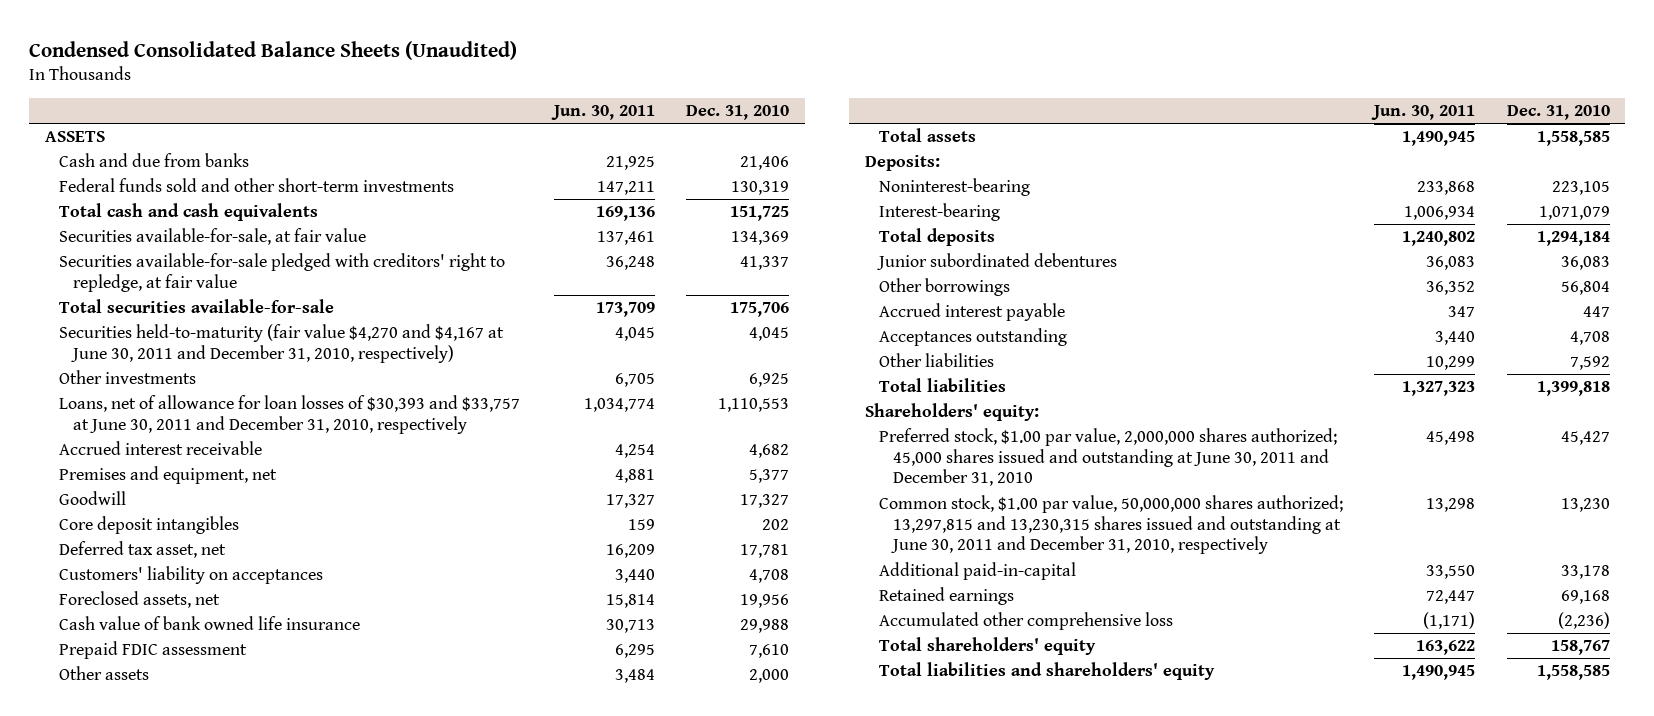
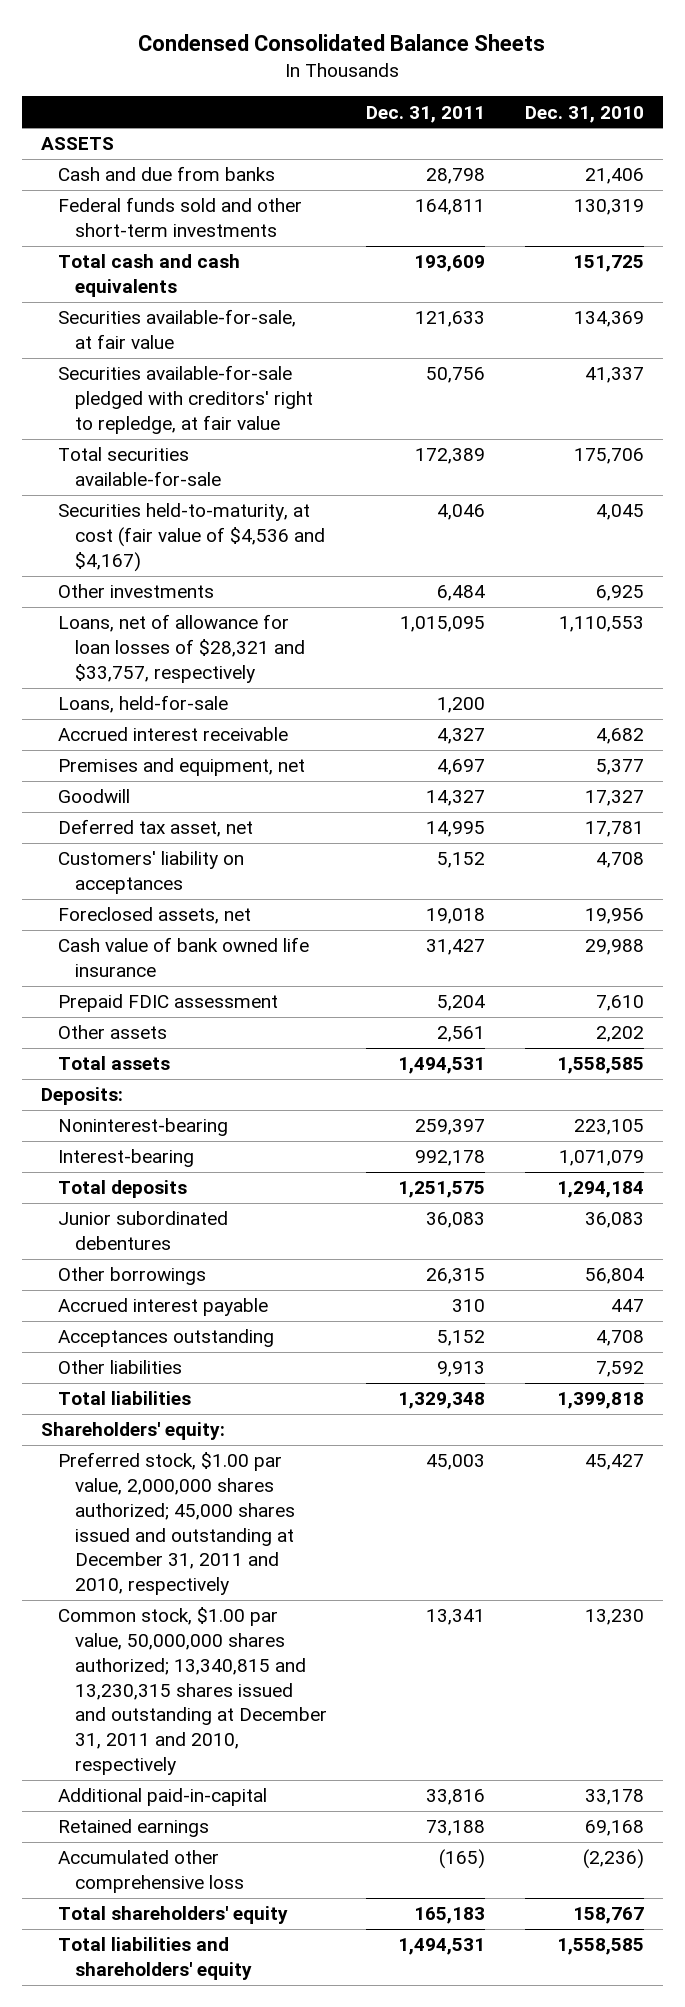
- Condensed Consolidated Balance Sheets (Unaudited)
+ Condensed Consolidated Balance Sheets
- | Jun. 30, 2011 | Dec. 31, 2010
+ | Dec. 31, 2011 | Dec. 31, 2010
- Securities held-to-maturity (fair value $4,270 and $4,167 at June 30, 2011 and December 31, 2010, respectively) | 4,045 | 4,045
+ Securities held-to-maturity, at cost (fair value of $4,536 and $4,167) | 4,046 | 4,045
- Loans, net of allowance for loan losses of $30,393 and $33,757 at June 30, 2011 and December 31, 2010, respectively | 1,034,774 | 1,110,553
+ Loans, net of allowance for loan losses of $28,321 and $33,757, respectively | 1,015,095 | 1,110,553
+ Loans, held-for-sale | 1,200 |
- Core deposit intangibles | 159 | 202
- Other assets | 3,484 | 2,000
+ Other assets | 2,561 | 2,202
- Preferred stock, $1.00 par value, 2,000,000 shares authorized; 45,000 shares issued and outstanding at June 30, 2011 and December 31, 2010 | 45,498 | 45,427
- Common stock, $1.00 par value, 50,000,000 shares authorized; 13,297,815 and 13,230,315 shares issued and outstanding at June 30, 2011 and December 31, 2010, respectively | 13,298 | 13,230
+ Preferred stock, $1.00 par value, 2,000,000 shares authorized; 45,000 shares issued and outstanding at December 31, 2011 and 2010, respectively | 45,003 | 45,427
+ Common stock, $1.00 par value, 50,000,000 shares authorized; 13,340,815 and 13,230,315 shares issued and outstanding at December 31, 2011 and 2010, respectively | 13,341 | 13,230

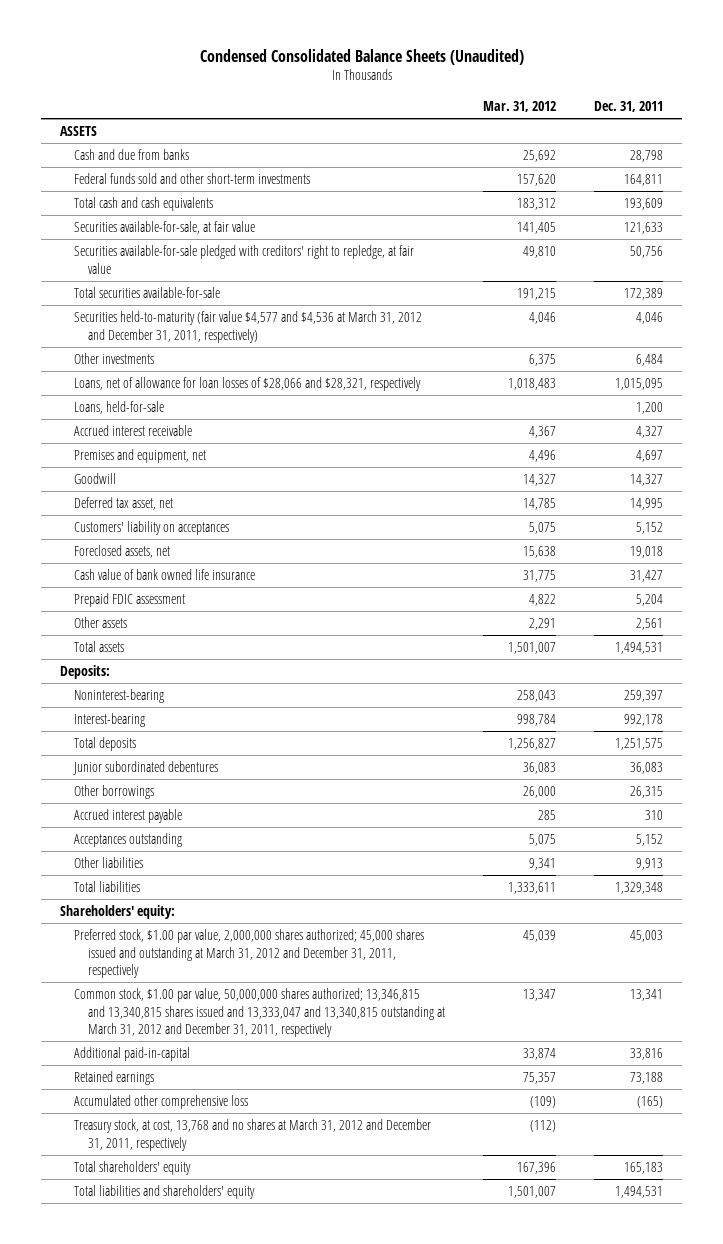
- Condensed Consolidated Balance Sheets
+ Condensed Consolidated Balance Sheets (Unaudited)
- | Dec. 31, 2011 | Dec. 31, 2010
+ | Mar. 31, 2012 | Dec. 31, 2011
- Securities held-to-maturity, at cost (fair value of $4,536 and $4,167) | 4,046 | 4,045
+ Securities held-to-maturity (fair value $4,577 and $4,536 at March 31, 2012 and December 31, 2011, respectively) | 4,046 | 4,046
- Loans, net of allowance for loan losses of $28,321 and $33,757, respectively | 1,015,095 | 1,110,553
+ Loans, net of allowance for loan losses of $28,066 and $28,321, respectively | 1,018,483 | 1,015,095
- Preferred stock, $1.00 par value, 2,000,000 shares authorized; 45,000 shares issued and outstanding at December 31, 2011 and 2010, respectively | 45,003 | 45,427
- Common stock, $1.00 par value, 50,000,000 shares authorized; 13,340,815 and 13,230,315 shares issued and outstanding at December 31, 2011 and 2010, respectively | 13,341 | 13,230
+ Preferred stock, $1.00 par value, 2,000,000 shares authorized; 45,000 shares issued and outstanding at March 31, 2012 and December 31, 2011, respectively | 45,039 | 45,003
+ Common stock, $1.00 par value, 50,000,000 shares authorized; 13,346,815 and 13,340,815 shares issued and 13,333,047 and 13,340,815 outstanding at March 31, 2012 and December 31, 2011, respectively | 13,347 | 13,341
+ Treasury stock, at cost, 13,768 and no shares at March 31, 2012 and December 31, 2011, respectively | (112) |

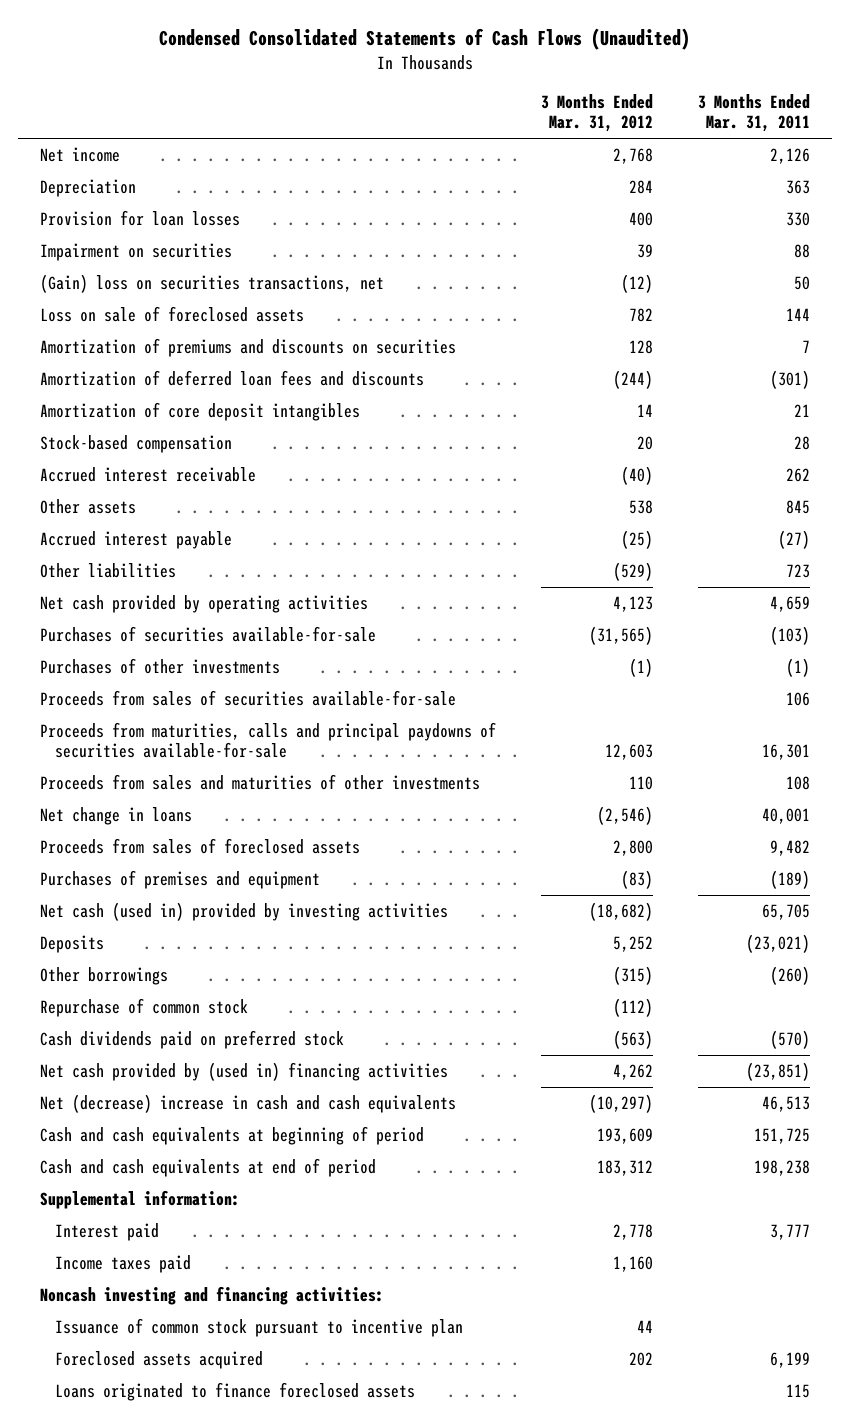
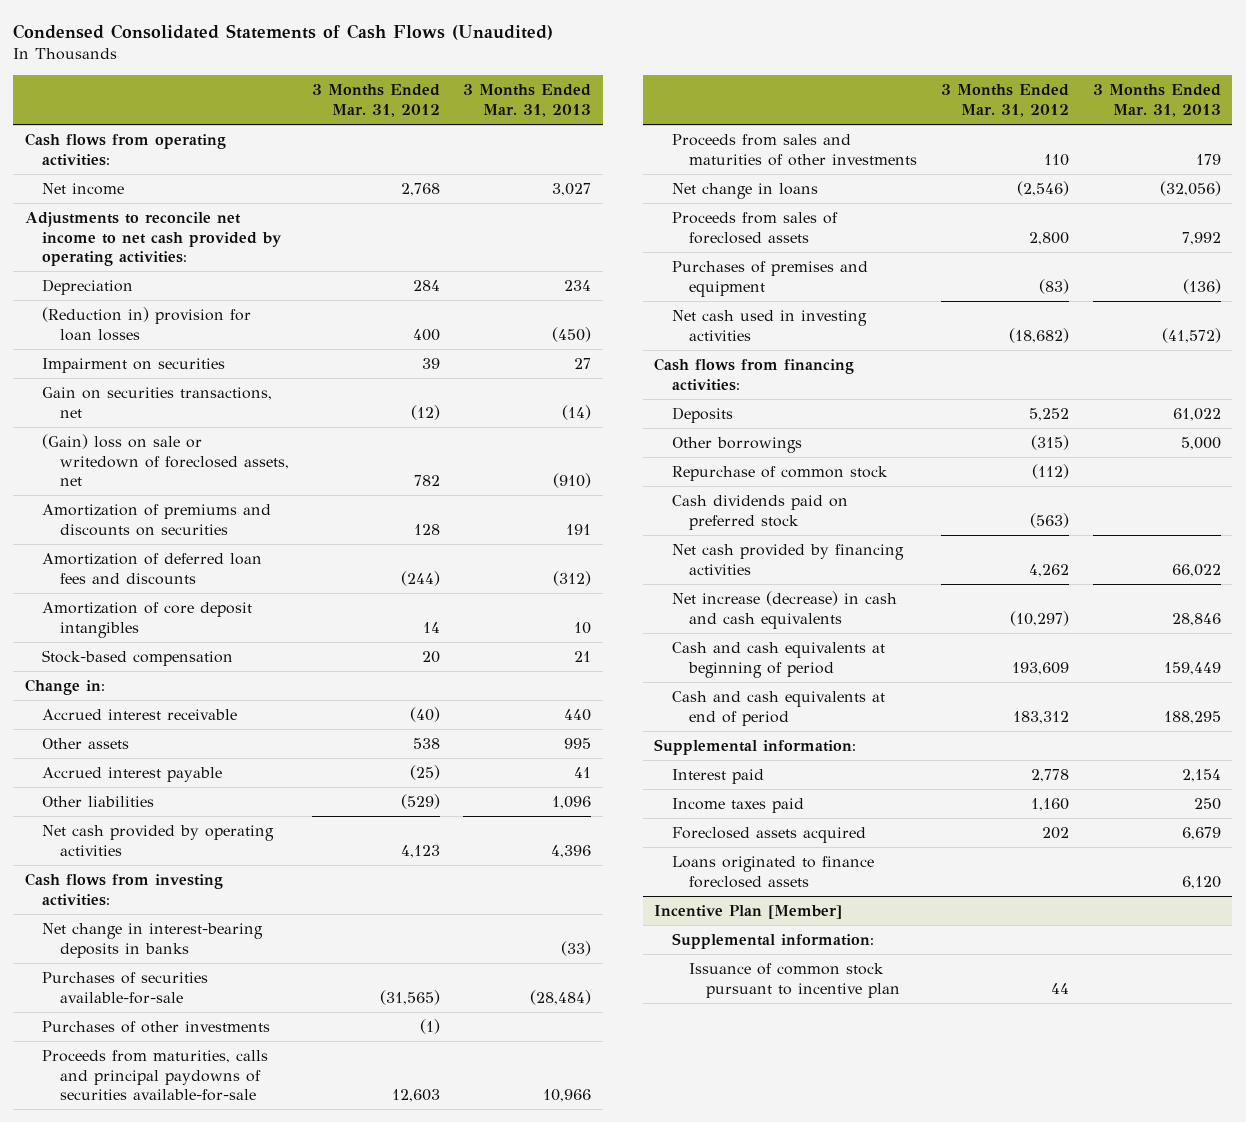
- | 3 Months Ended Mar. 31, 2012 | 3 Months Ended Mar. 31, 2011
+ | 3 Months Ended Mar. 31, 2012 | 3 Months Ended Mar. 31, 2013
+ Cash flows from operating activities:
+ Adjustments to reconcile net income to net cash provided by operating activities:
- Provision for loan losses | 400 | 330
+ (Reduction in) provision for loan losses | 400 | (450)
- (Gain) loss on securities transactions, net | (12) | 50
- Loss on sale of foreclosed assets | 782 | 144
+ Gain on securities transactions, net | (12) | (14)
+ (Gain) loss on sale or writedown of foreclosed assets, net | 782 | (910)
+ Change in:
+ Cash flows from investing activities:
+ Net change in interest-bearing deposits in banks | | (33)
- Proceeds from sales of securities available-for-sale | | 106
- Net cash (used in) provided by investing activities | (18,682) | 65,705
+ Net cash used in investing activities | (18,682) | (41,572)
+ Cash flows from financing activities:
- Net cash provided by (used in) financing activities | 4,262 | (23,851)
- Net (decrease) increase in cash and cash equivalents | (10,297) | 46,513
+ Net cash provided by financing activities | 4,262 | 66,022
+ Net increase (decrease) in cash and cash equivalents | (10,297) | 28,846
- Noncash investing and financing activities:
- Issuance of common stock pursuant to incentive plan | 44 |
+ Incentive Plan [Member]
+ Supplemental information:
+ Issuance of common stock pursuant to incentive plan | 44 |

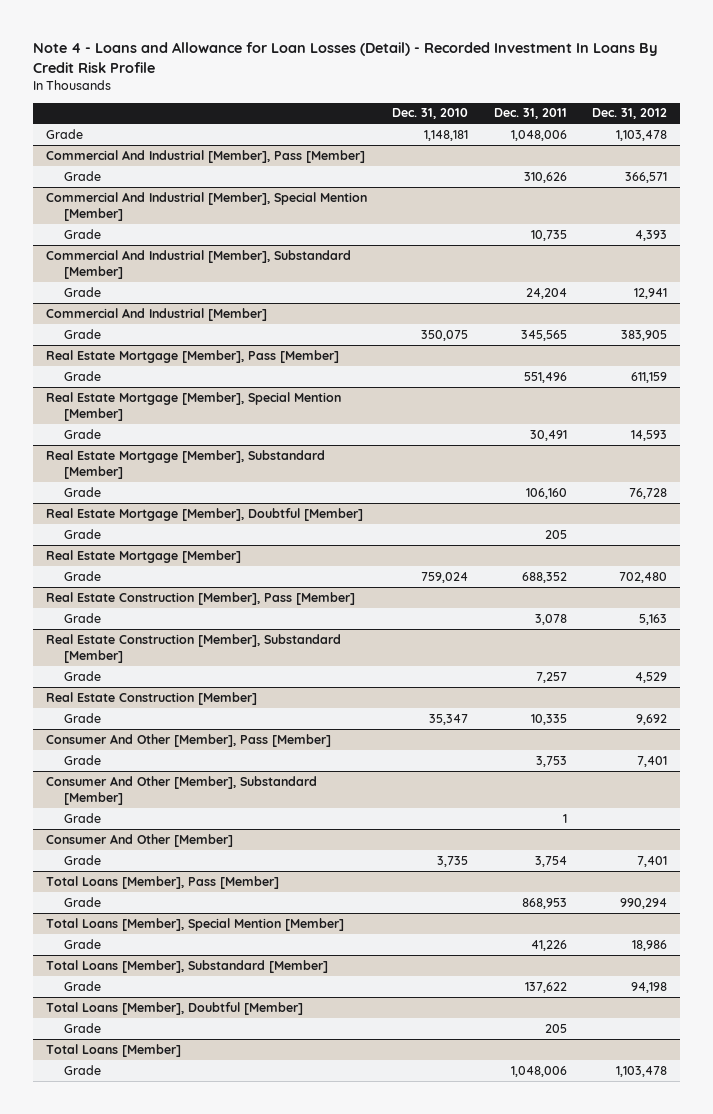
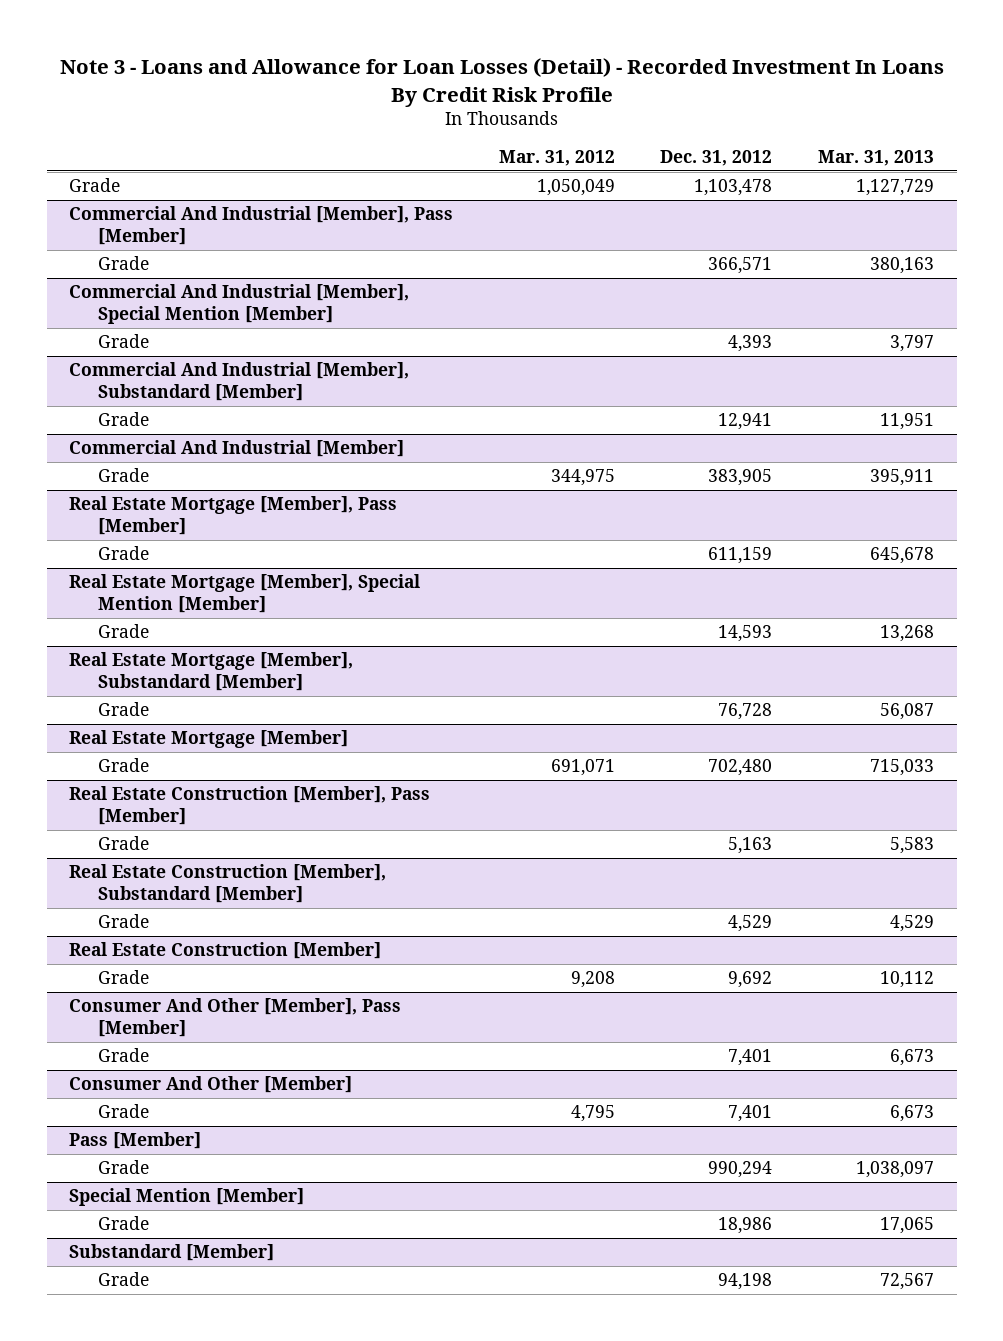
- Note 4 - Loans and Allowance for Loan Losses (Detail) - Recorded Investment In Loans By Credit Risk Profile
+ Note 3 - Loans and Allowance for Loan Losses (Detail) - Recorded Investment In Loans By Credit Risk Profile
- | Dec. 31, 2010 | Dec. 31, 2011 | Dec. 31, 2012
+ | Mar. 31, 2012 | Dec. 31, 2012 | Mar. 31, 2013
- Real Estate Mortgage [Member], Doubtful [Member]
- Grade | | 205 |
- Consumer And Other [Member], Substandard [Member]
- Grade | | 1 |
- Total Loans [Member], Pass [Member]
+ Pass [Member]
- Total Loans [Member], Special Mention [Member]
+ Special Mention [Member]
- Total Loans [Member], Substandard [Member]
+ Substandard [Member]
- Total Loans [Member], Doubtful [Member]
- Grade | | 205 |
- Total Loans [Member]
- Grade | | 1,048,006 | 1,103,478

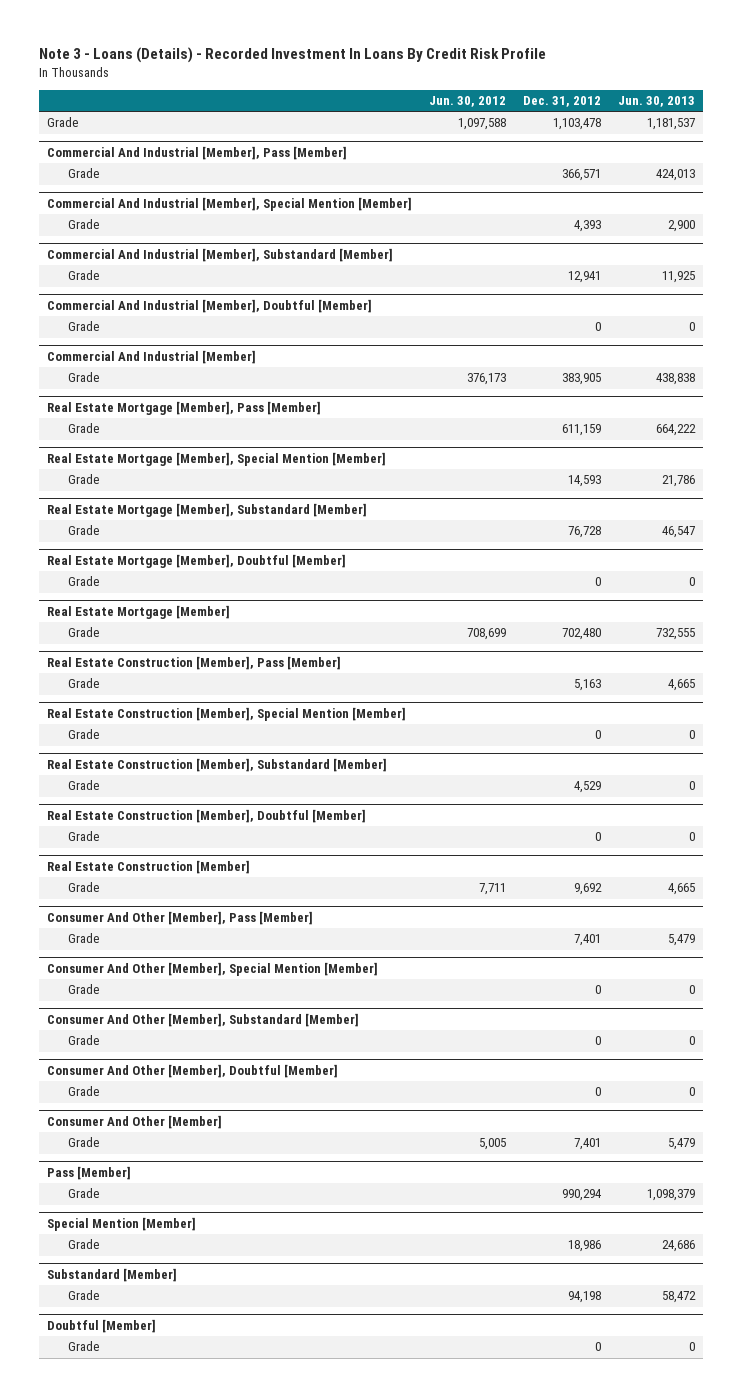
- Note 3 - Loans and Allowance for Loan Losses (Detail) - Recorded Investment In Loans By Credit Risk Profile
+ Note 3 - Loans (Details) - Recorded Investment In Loans By Credit Risk Profile
- | Mar. 31, 2012 | Dec. 31, 2012 | Mar. 31, 2013
+ | Jun. 30, 2012 | Dec. 31, 2012 | Jun. 30, 2013
+ Commercial And Industrial [Member], Doubtful [Member]
+ Grade | | 0 | 0
+ Real Estate Mortgage [Member], Doubtful [Member]
+ Grade | | 0 | 0
+ Real Estate Construction [Member], Special Mention [Member]
+ Grade | | 0 | 0
+ Real Estate Construction [Member], Doubtful [Member]
+ Grade | | 0 | 0
+ Consumer And Other [Member], Special Mention [Member]
+ Grade | | 0 | 0
+ Consumer And Other [Member], Substandard [Member]
+ Grade | | 0 | 0
+ Consumer And Other [Member], Doubtful [Member]
+ Grade | | 0 | 0
+ Doubtful [Member]
+ Grade | | 0 | 0

